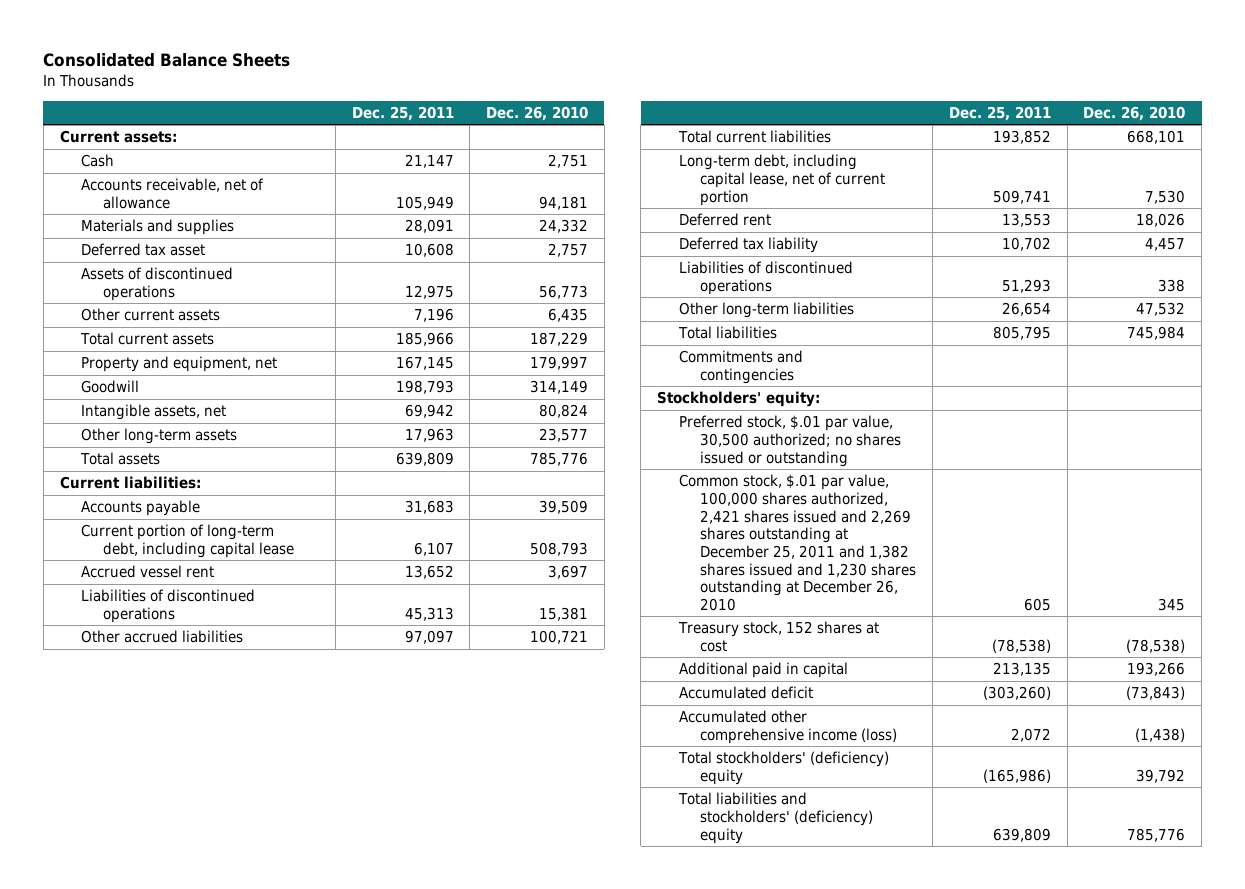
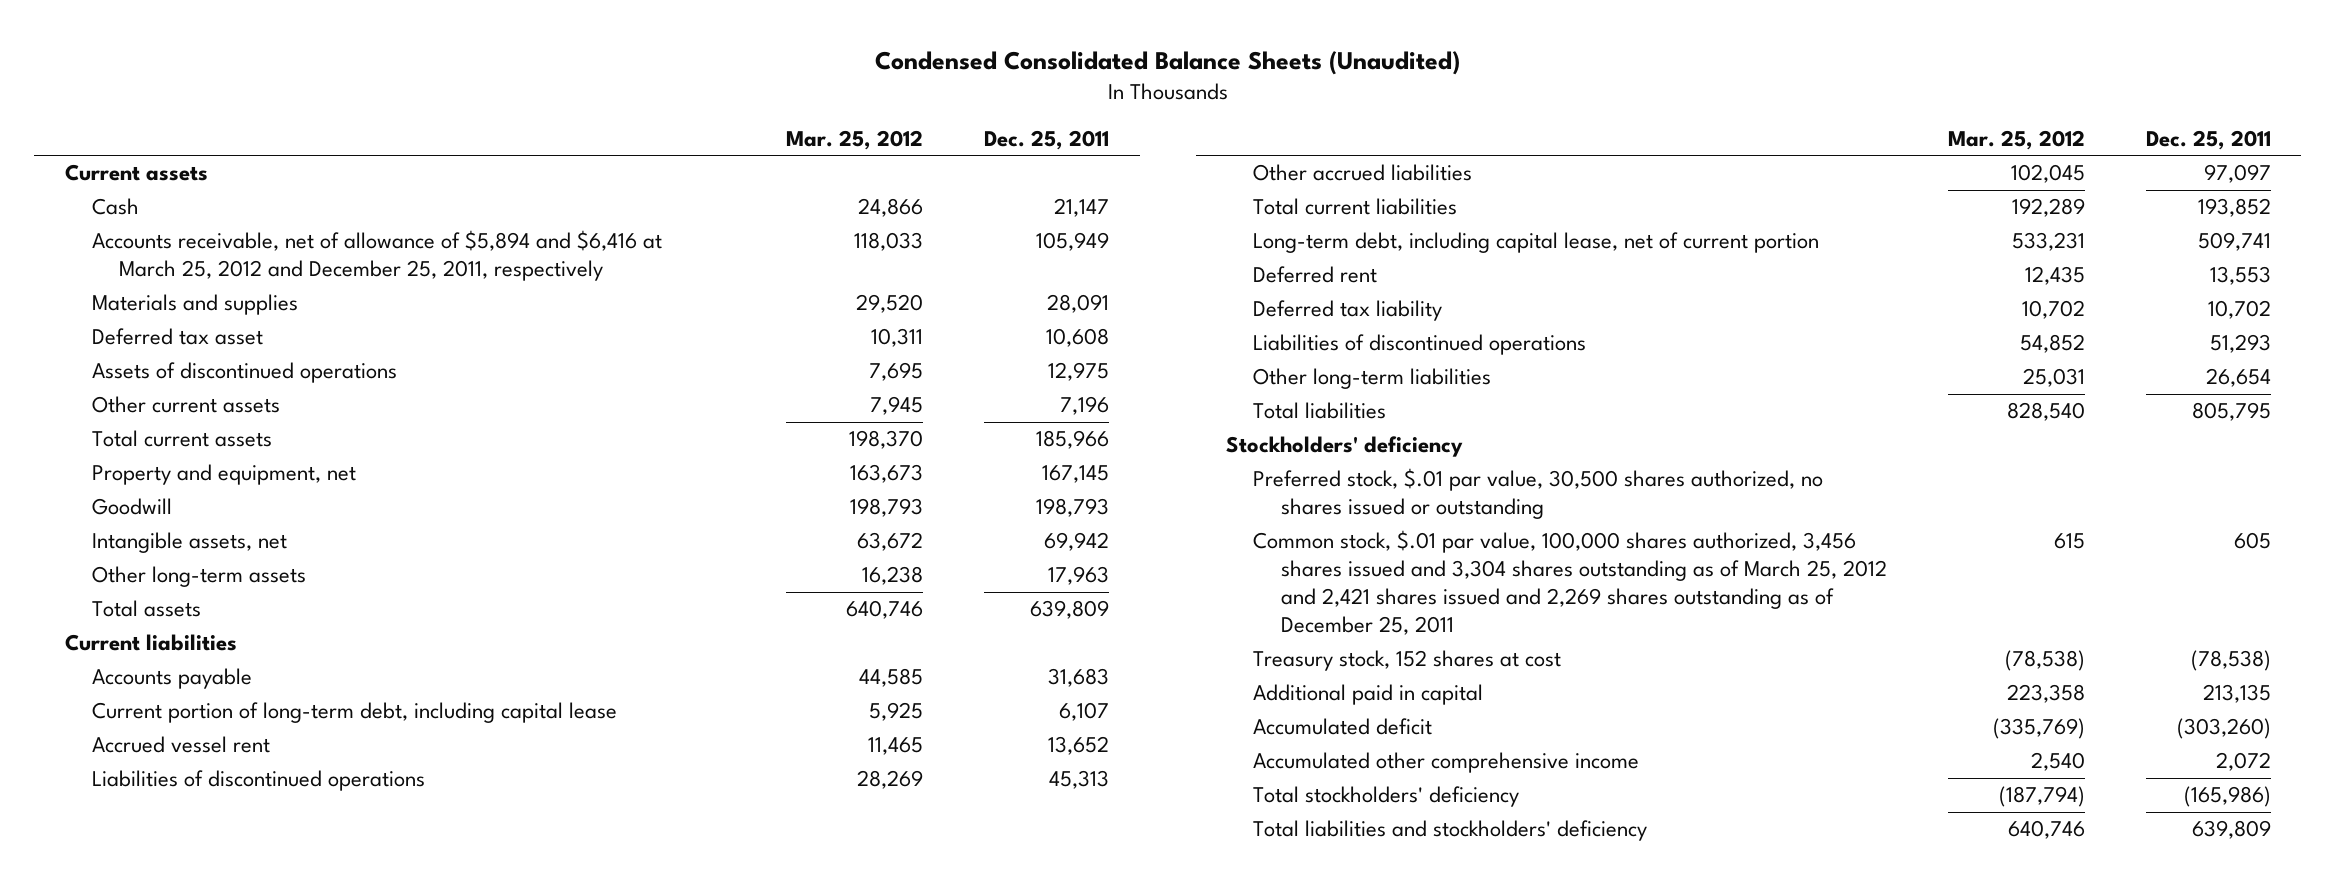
- Consolidated Balance Sheets
+ Condensed Consolidated Balance Sheets (Unaudited)
- | Dec. 25, 2011 | Dec. 26, 2010
+ | Mar. 25, 2012 | Dec. 25, 2011
- Current assets:
+ Current assets
- Accounts receivable, net of allowance | 105,949 | 94,181
+ Accounts receivable, net of allowance of $5,894 and $6,416 at March 25, 2012 and December 25, 2011, respectively | 118,033 | 105,949
- Current liabilities:
+ Current liabilities
- Commitments and contingencies
- Stockholders' equity:
- Preferred stock, $.01 par value, 30,500 authorized; no shares issued or outstanding
- Common stock, $.01 par value, 100,000 shares authorized, 2,421 shares issued and 2,269 shares outstanding at December 25, 2011 and 1,382 shares issued and 1,230 shares outstanding at December 26, 2010 | 605 | 345
+ Stockholders' deficiency
+ Preferred stock, $.01 par value, 30,500 shares authorized, no shares issued or outstanding
+ Common stock, $.01 par value, 100,000 shares authorized, 3,456 shares issued and 3,304 shares outstanding as of March 25, 2012 and 2,421 shares issued and 2,269 shares outstanding as of December 25, 2011 | 615 | 605
- Accumulated other comprehensive income (loss) | 2,072 | (1,438)
- Total stockholders' (deficiency) equity | (165,986) | 39,792
- Total liabilities and stockholders' (deficiency) equity | 639,809 | 785,776
+ Accumulated other comprehensive income | 2,540 | 2,072
+ Total stockholders' deficiency | (187,794) | (165,986)
+ Total liabilities and stockholders' deficiency | 640,746 | 639,809

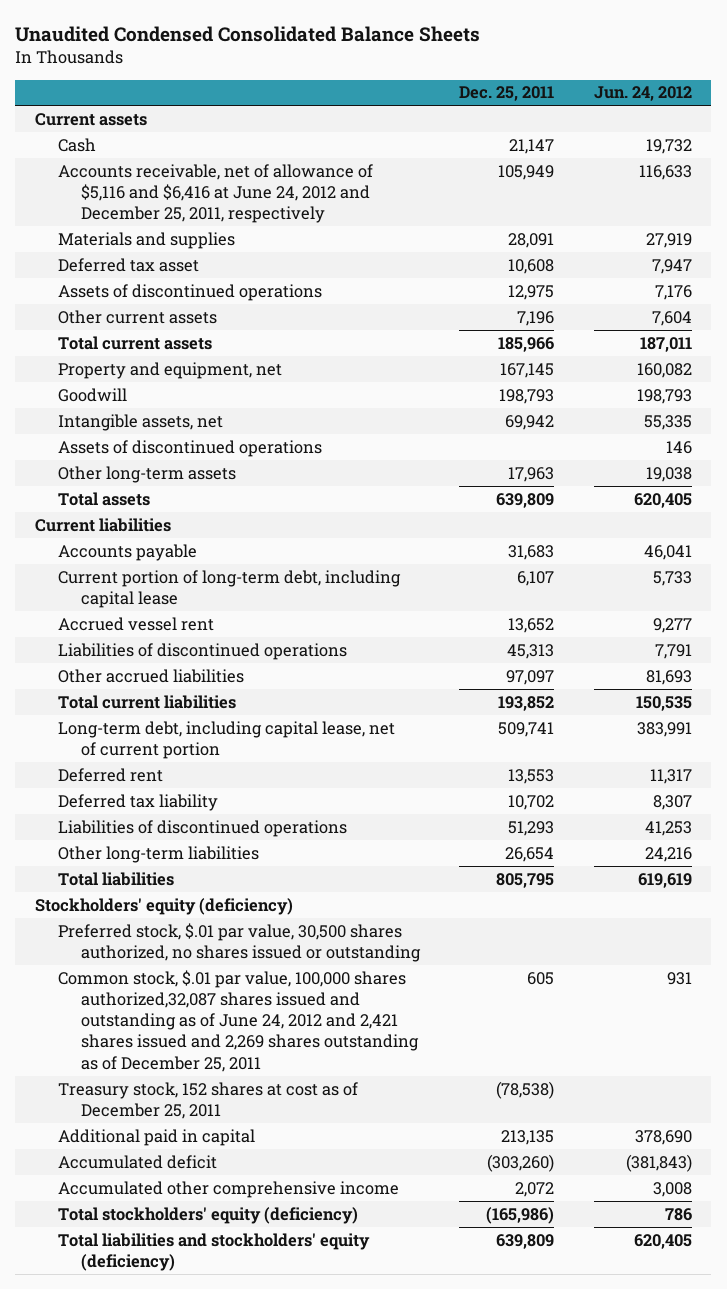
- Condensed Consolidated Balance Sheets (Unaudited)
+ Unaudited Condensed Consolidated Balance Sheets
- | Mar. 25, 2012 | Dec. 25, 2011
+ | Dec. 25, 2011 | Jun. 24, 2012
- Accounts receivable, net of allowance of $5,894 and $6,416 at March 25, 2012 and December 25, 2011, respectively | 118,033 | 105,949
+ Accounts receivable, net of allowance of $5,116 and $6,416 at June 24, 2012 and December 25, 2011, respectively | 105,949 | 116,633
+ Assets of discontinued operations | | 146
- Stockholders' deficiency
+ Stockholders' equity (deficiency)
- Common stock, $.01 par value, 100,000 shares authorized, 3,456 shares issued and 3,304 shares outstanding as of March 25, 2012 and 2,421 shares issued and 2,269 shares outstanding as of December 25, 2011 | 615 | 605
- Treasury stock, 152 shares at cost | (78,538) | (78,538)
+ Common stock, $.01 par value, 100,000 shares authorized,32,087 shares issued and outstanding as of June 24, 2012 and 2,421 shares issued and 2,269 shares outstanding as of December 25, 2011 | 605 | 931
+ Treasury stock, 152 shares at cost as of December 25, 2011 | (78,538) |
- Total stockholders' deficiency | (187,794) | (165,986)
- Total liabilities and stockholders' deficiency | 640,746 | 639,809
+ Total stockholders' equity (deficiency) | (165,986) | 786
+ Total liabilities and stockholders' equity (deficiency) | 639,809 | 620,405

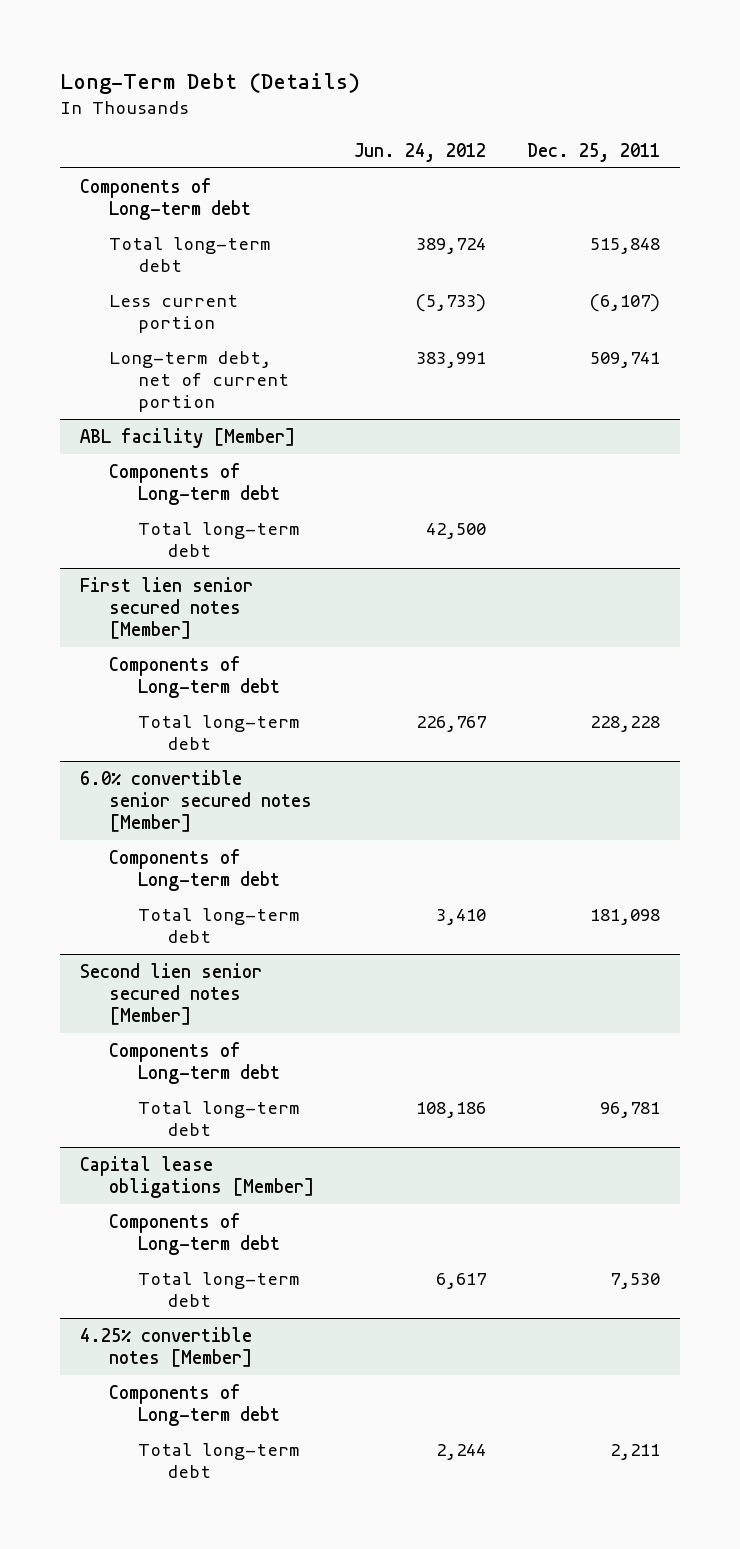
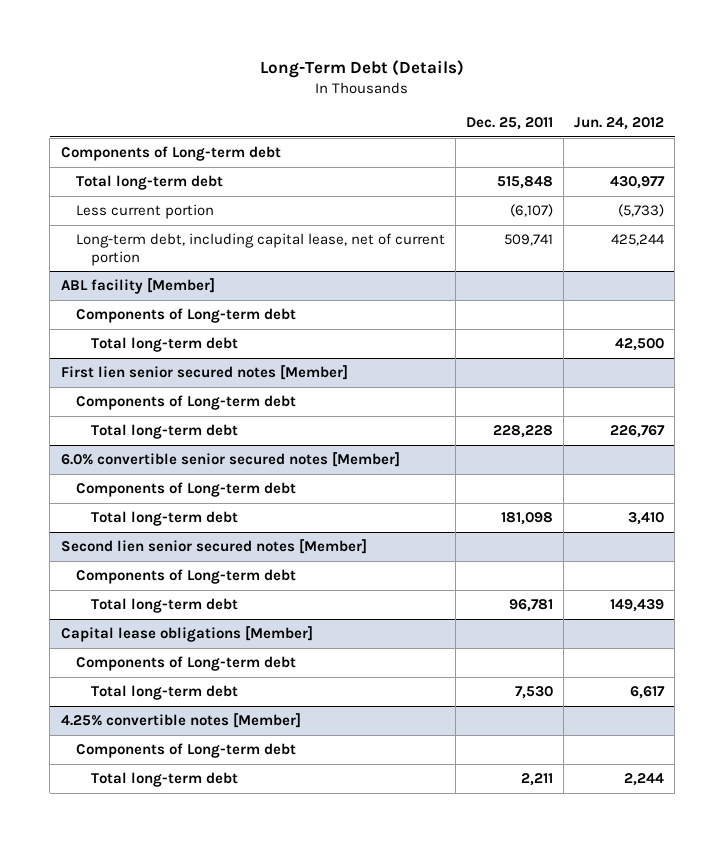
- | Jun. 24, 2012 | Dec. 25, 2011
+ | Dec. 25, 2011 | Jun. 24, 2012
- Total long-term debt | 389,724 | 515,848
+ Total long-term debt | 515,848 | 430,977
- Long-term debt, net of current portion | 383,991 | 509,741
+ Long-term debt, including capital lease, net of current portion | 509,741 | 425,244
@ Second lien senior secured notes [Member]
- Total long-term debt | 108,186 | 96,781
+ Total long-term debt | 96,781 | 149,439

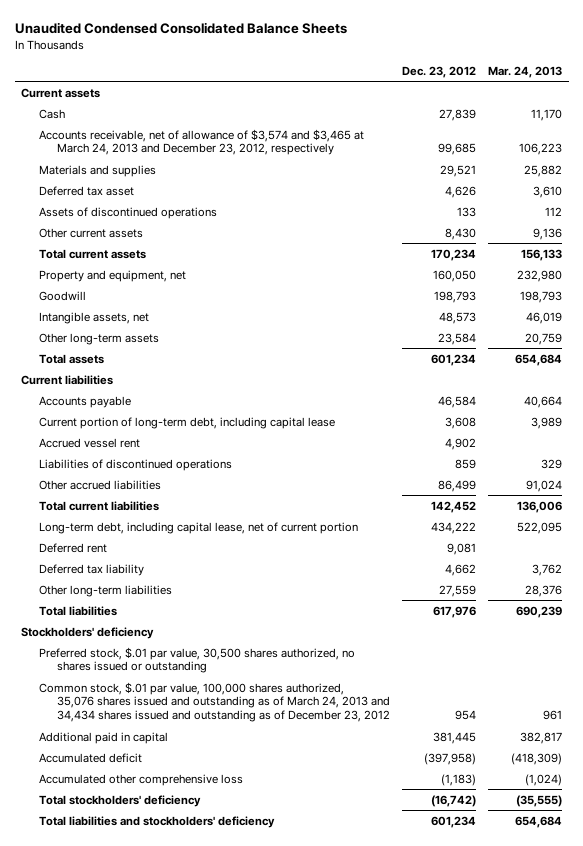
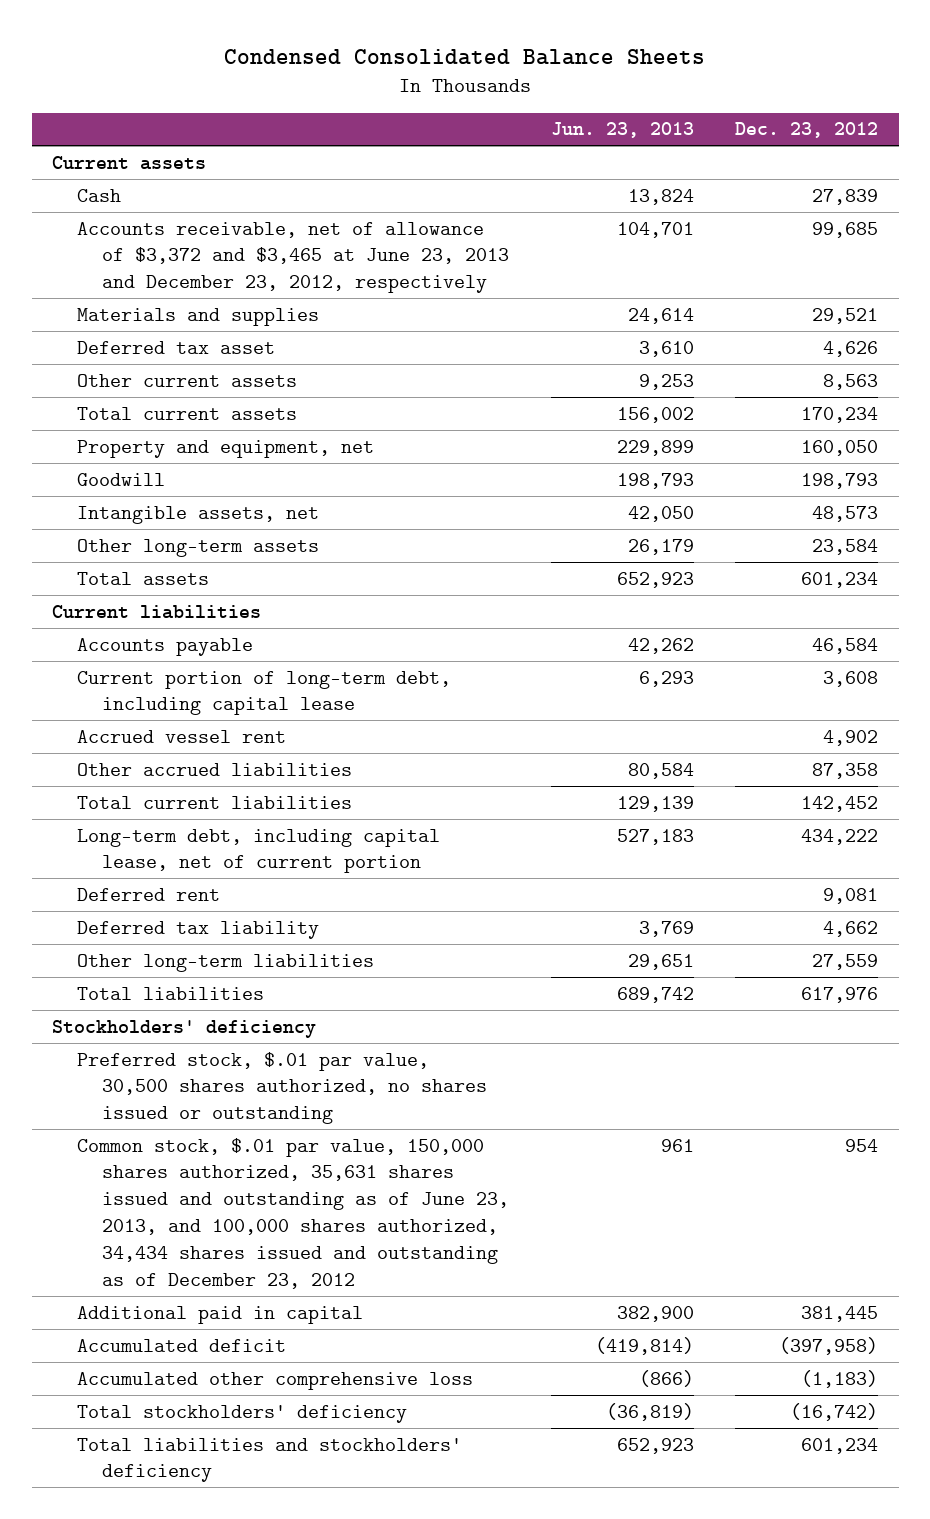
- Unaudited Condensed Consolidated Balance Sheets
+ Condensed Consolidated Balance Sheets
- | Dec. 23, 2012 | Mar. 24, 2013
+ | Jun. 23, 2013 | Dec. 23, 2012
- Accounts receivable, net of allowance of $3,574 and $3,465 at March 24, 2013 and December 23, 2012, respectively | 99,685 | 106,223
+ Accounts receivable, net of allowance of $3,372 and $3,465 at June 23, 2013 and December 23, 2012, respectively | 104,701 | 99,685
- Assets of discontinued operations | 133 | 112
- Other current assets | 8,430 | 9,136
+ Other current assets | 9,253 | 8,563
- Liabilities of discontinued operations | 859 | 329
- Other accrued liabilities | 86,499 | 91,024
+ Other accrued liabilities | 80,584 | 87,358
- Common stock, $.01 par value, 100,000 shares authorized, 35,076 shares issued and outstanding as of March 24, 2013 and 34,434 shares issued and outstanding as of December 23, 2012 | 954 | 961
+ Common stock, $.01 par value, 150,000 shares authorized, 35,631 shares issued and outstanding as of June 23, 2013, and 100,000 shares authorized, 34,434 shares issued and outstanding as of December 23, 2012 | 961 | 954

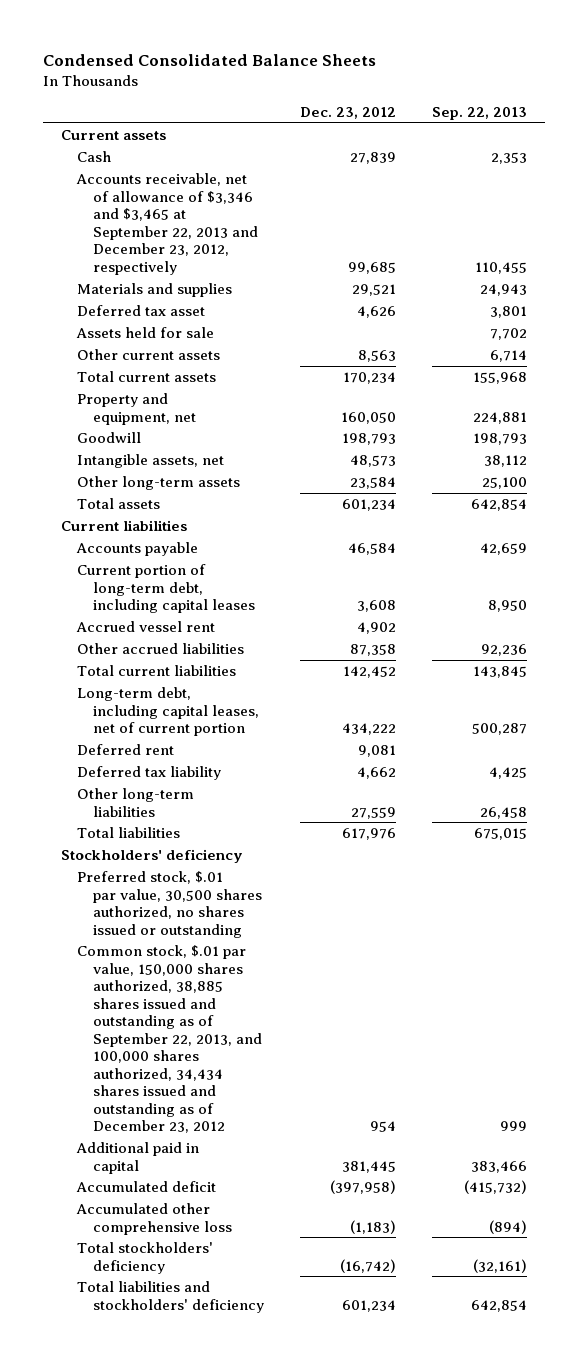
- | Jun. 23, 2013 | Dec. 23, 2012
+ | Dec. 23, 2012 | Sep. 22, 2013
- Accounts receivable, net of allowance of $3,372 and $3,465 at June 23, 2013 and December 23, 2012, respectively | 104,701 | 99,685
+ Accounts receivable, net of allowance of $3,346 and $3,465 at September 22, 2013 and December 23, 2012, respectively | 99,685 | 110,455
+ Assets held for sale | | 7,702
- Current portion of long-term debt, including capital lease | 6,293 | 3,608
+ Current portion of long-term debt, including capital leases | 3,608 | 8,950
- Long-term debt, including capital lease, net of current portion | 527,183 | 434,222
+ Long-term debt, including capital leases, net of current portion | 434,222 | 500,287
- Common stock, $.01 par value, 150,000 shares authorized, 35,631 shares issued and outstanding as of June 23, 2013, and 100,000 shares authorized, 34,434 shares issued and outstanding as of December 23, 2012 | 961 | 954
+ Common stock, $.01 par value, 150,000 shares authorized, 38,885 shares issued and outstanding as of September 22, 2013, and 100,000 shares authorized, 34,434 shares issued and outstanding as of December 23, 2012 | 954 | 999

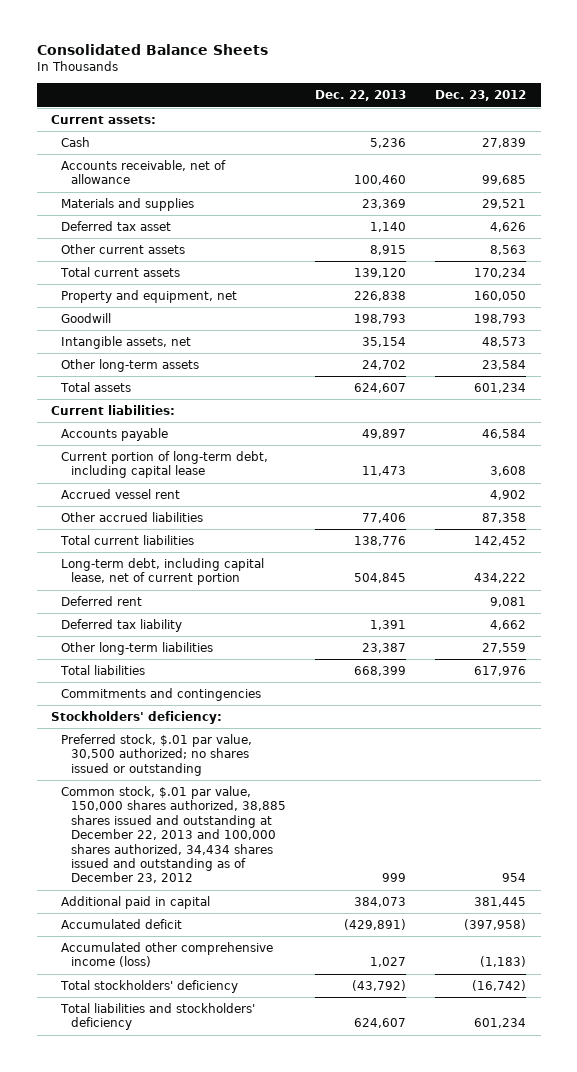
- Condensed Consolidated Balance Sheets
+ Consolidated Balance Sheets
- | Dec. 23, 2012 | Sep. 22, 2013
+ | Dec. 22, 2013 | Dec. 23, 2012
- Current assets
+ Current assets:
- Accounts receivable, net of allowance of $3,346 and $3,465 at September 22, 2013 and December 23, 2012, respectively | 99,685 | 110,455
+ Accounts receivable, net of allowance | 100,460 | 99,685
- Assets held for sale | | 7,702
- Current liabilities
+ Current liabilities:
- Current portion of long-term debt, including capital leases | 3,608 | 8,950
+ Current portion of long-term debt, including capital lease | 11,473 | 3,608
- Long-term debt, including capital leases, net of current portion | 434,222 | 500,287
+ Long-term debt, including capital lease, net of current portion | 504,845 | 434,222
- Stockholders' deficiency
- Preferred stock, $.01 par value, 30,500 shares authorized, no shares issued or outstanding
- Common stock, $.01 par value, 150,000 shares authorized, 38,885 shares issued and outstanding as of September 22, 2013, and 100,000 shares authorized, 34,434 shares issued and outstanding as of December 23, 2012 | 954 | 999
+ Commitments and contingencies
+ Stockholders' deficiency:
+ Preferred stock, $.01 par value, 30,500 authorized; no shares issued or outstanding
+ Common stock, $.01 par value, 150,000 shares authorized, 38,885 shares issued and outstanding at December 22, 2013 and 100,000 shares authorized, 34,434 shares issued and outstanding as of December 23, 2012 | 999 | 954
- Accumulated other comprehensive loss | (1,183) | (894)
+ Accumulated other comprehensive income (loss) | 1,027 | (1,183)

